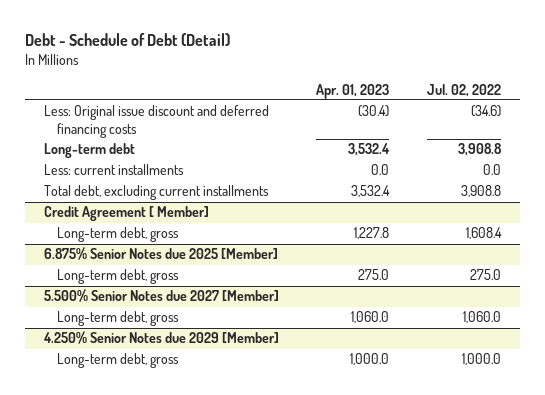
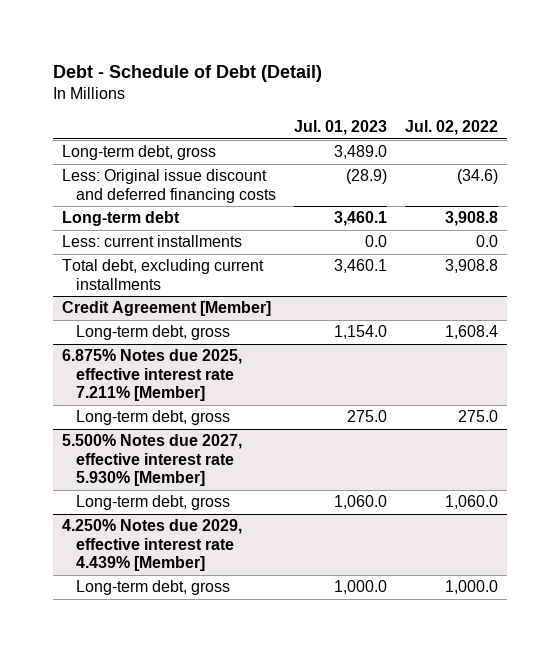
- | Apr. 01, 2023 | Jul. 02, 2022
+ | Jul. 01, 2023 | Jul. 02, 2022
+ Long-term debt, gross | 3,489.0 |
- Credit Agreement [ Member]
+ Credit Agreement [Member]
- 6.875% Senior Notes due 2025 [Member]
+ 6.875% Notes due 2025, effective interest rate 7.211% [Member]
- 5.500% Senior Notes due 2027 [Member]
+ 5.500% Notes due 2027, effective interest rate 5.930% [Member]
- 4.250% Senior Notes due 2029 [Member]
+ 4.250% Notes due 2029, effective interest rate 4.439% [Member]

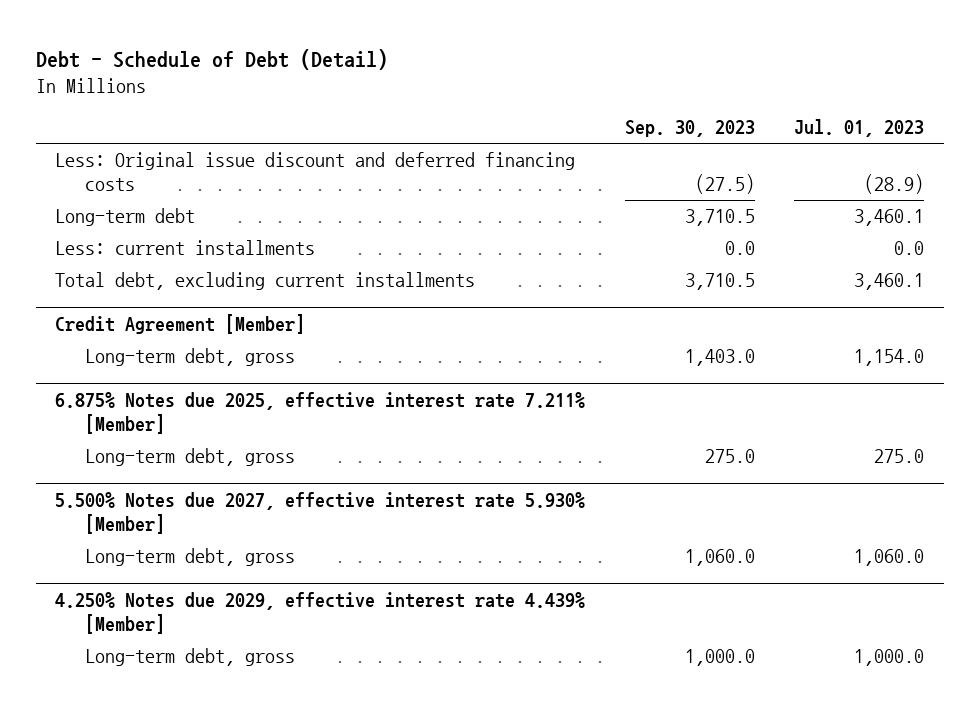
- | Jul. 01, 2023 | Jul. 02, 2022
+ | Sep. 30, 2023 | Jul. 01, 2023
- Long-term debt, gross | 3,489.0 |

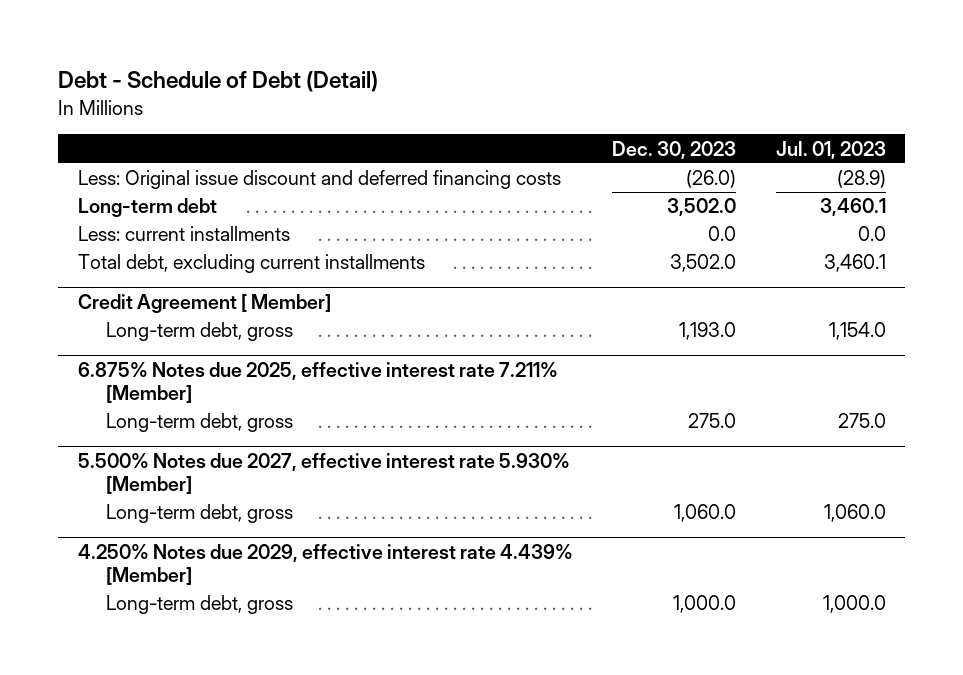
- | Sep. 30, 2023 | Jul. 01, 2023
+ | Dec. 30, 2023 | Jul. 01, 2023
- Credit Agreement [Member]
+ Credit Agreement [ Member]

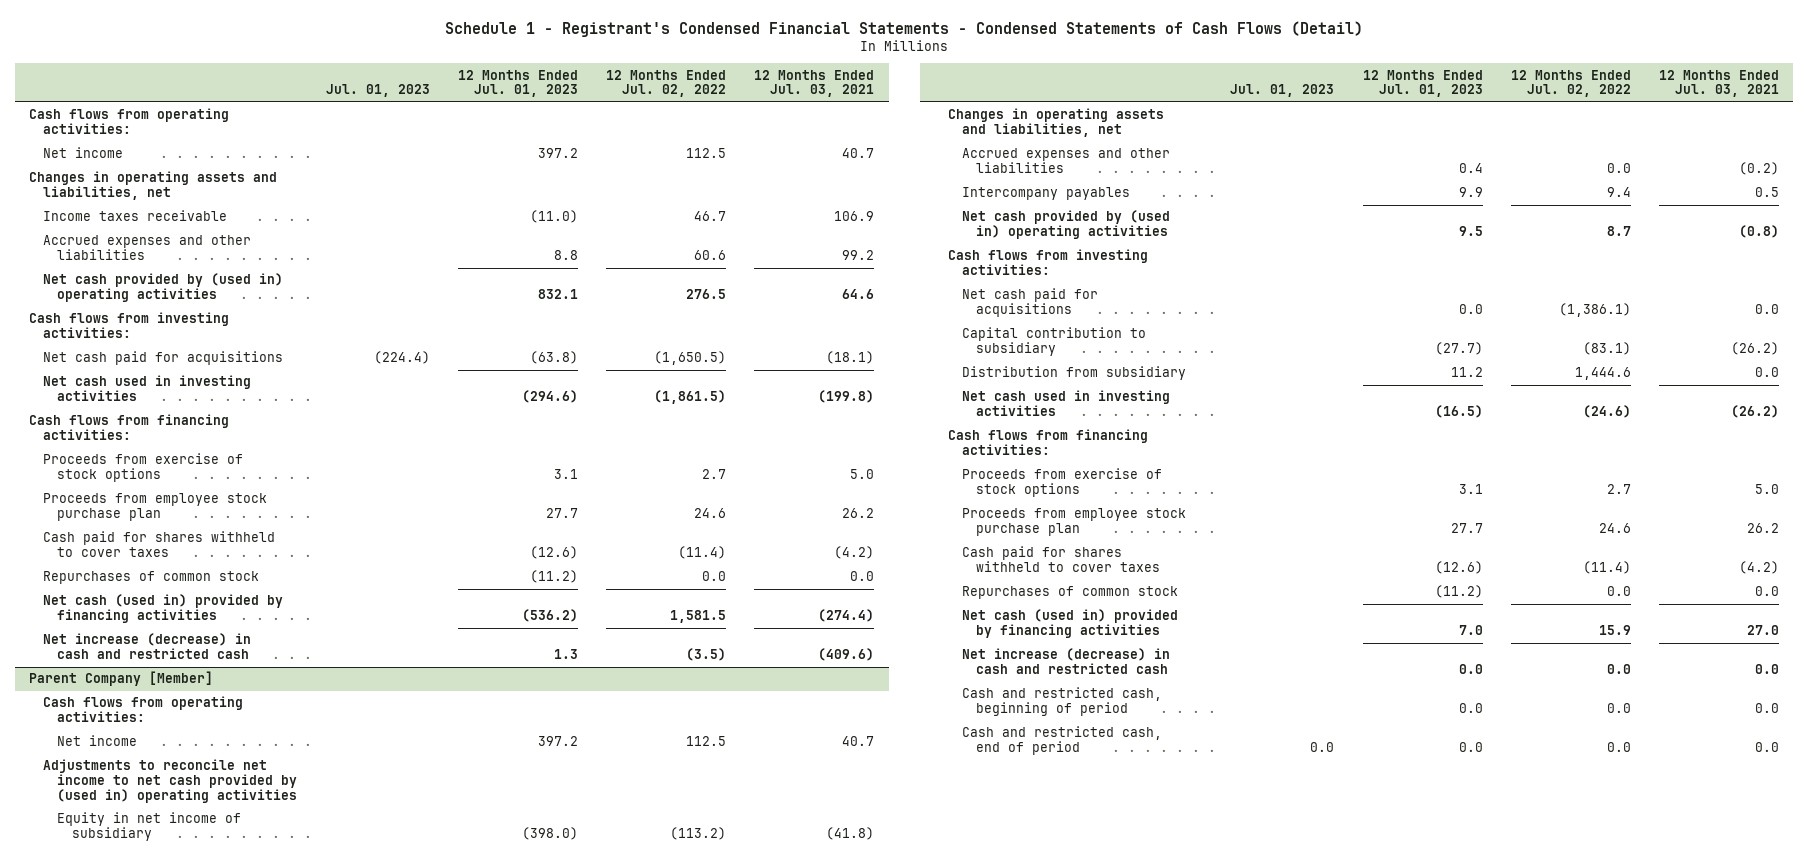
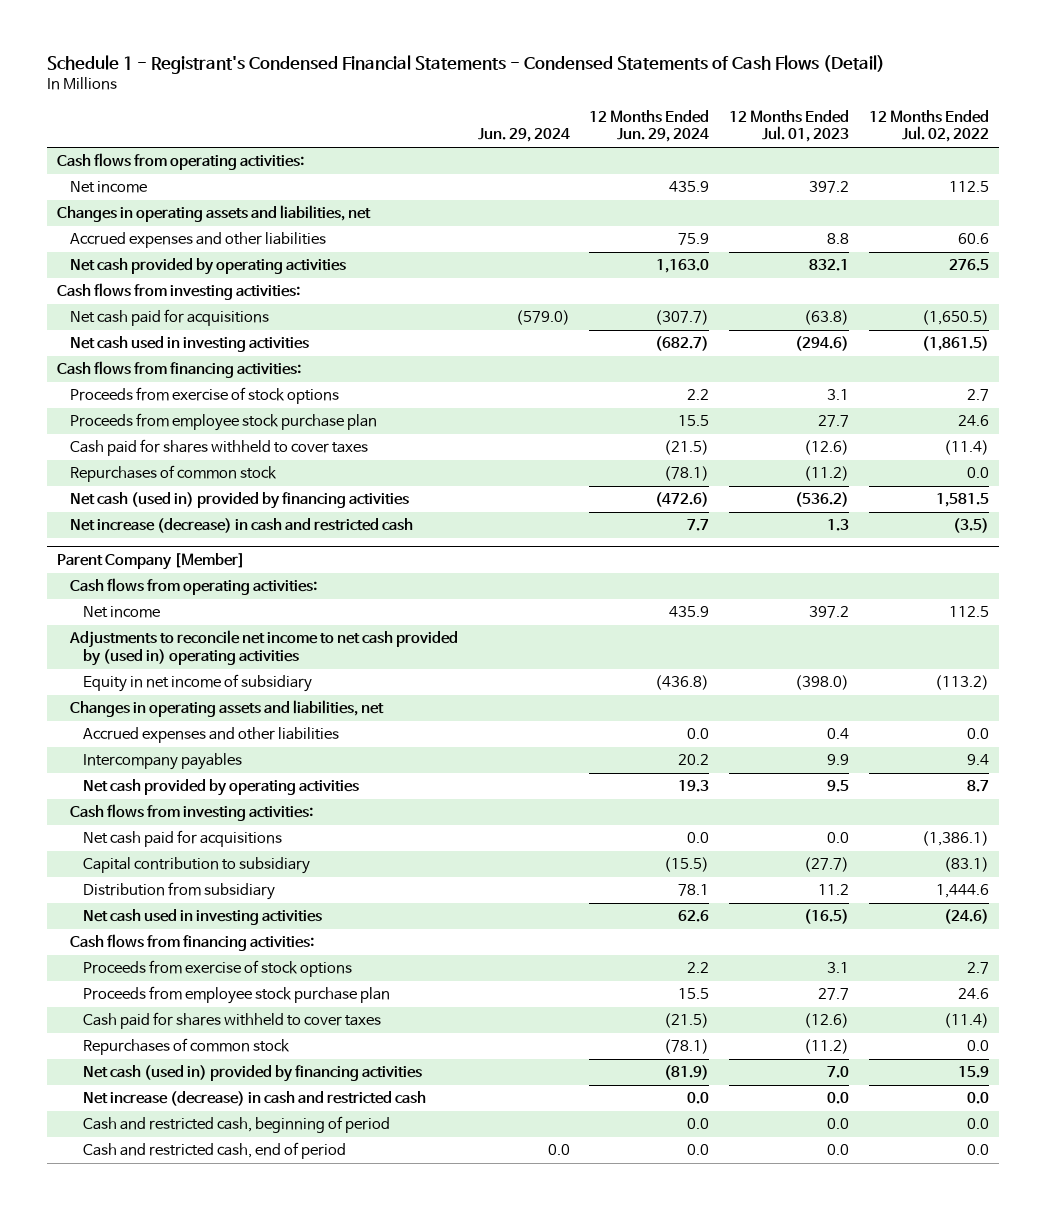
- | Jul. 01, 2023 | 12 Months Ended Jul. 01, 2023 | 12 Months Ended Jul. 02, 2022 | 12 Months Ended Jul. 03, 2021
+ | Jun. 29, 2024 | 12 Months Ended Jun. 29, 2024 | 12 Months Ended Jul. 01, 2023 | 12 Months Ended Jul. 02, 2022
- Income taxes receivable | | (11.0) | 46.7 | 106.9
- Net cash provided by (used in) operating activities | | 832.1 | 276.5 | 64.6
+ Net cash provided by operating activities | | 1,163.0 | 832.1 | 276.5
@ Parent Company [Member]
- Net cash provided by (used in) operating activities | | 9.5 | 8.7 | (0.8)
+ Net cash provided by operating activities | | 19.3 | 9.5 | 8.7

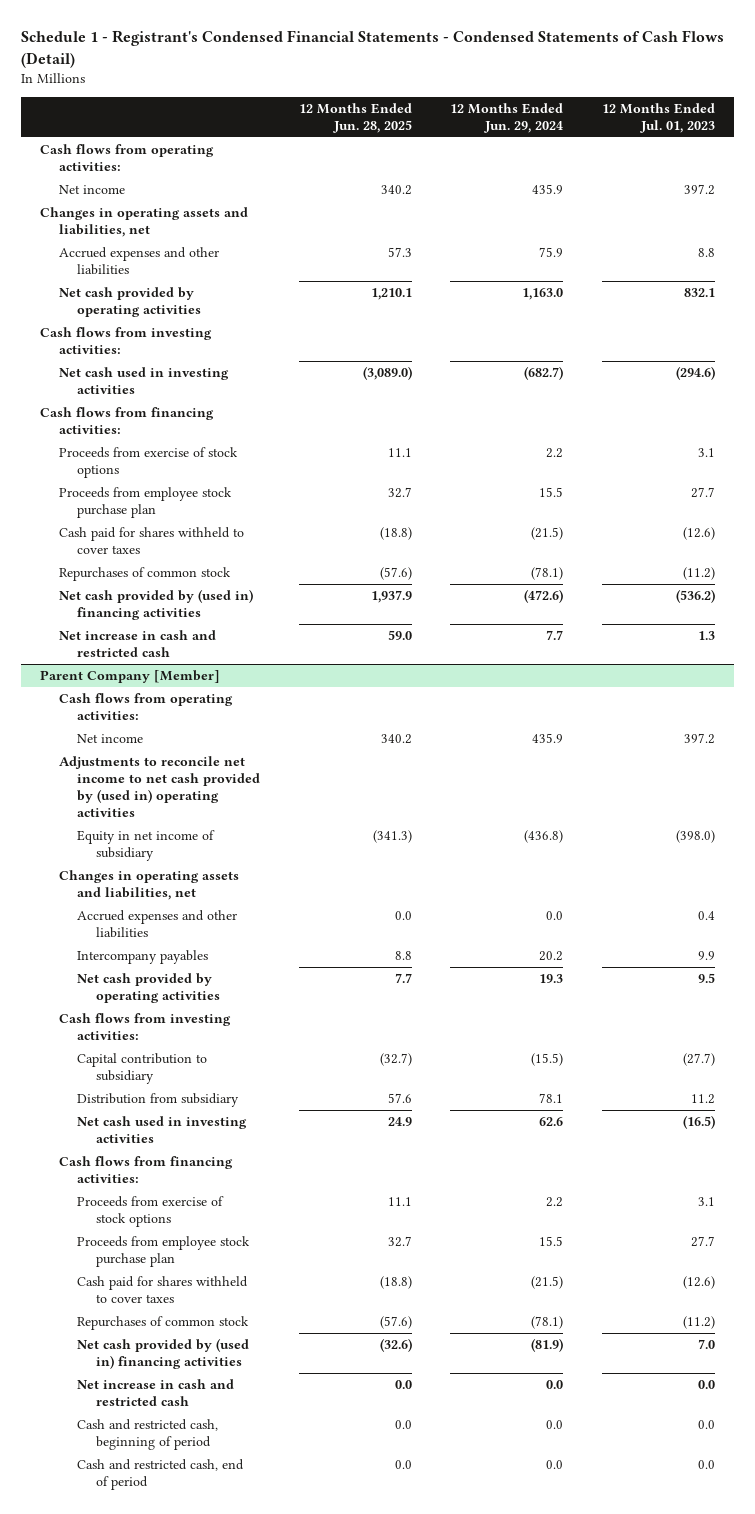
- | Jun. 29, 2024 | 12 Months Ended Jun. 29, 2024 | 12 Months Ended Jul. 01, 2023 | 12 Months Ended Jul. 02, 2022
+ | 12 Months Ended Jun. 28, 2025 | 12 Months Ended Jun. 29, 2024 | 12 Months Ended Jul. 01, 2023
- Net cash paid for acquisitions | (579.0) | (307.7) | (63.8) | (1,650.5)
- Net cash (used in) provided by financing activities | | (472.6) | (536.2) | 1,581.5
- Net increase (decrease) in cash and restricted cash | | 7.7 | 1.3 | (3.5)
+ Net cash provided by (used in) financing activities | 1,937.9 | (472.6) | (536.2)
+ Net increase in cash and restricted cash | 59.0 | 7.7 | 1.3
@ Parent Company [Member]
- Net cash paid for acquisitions | | 0.0 | 0.0 | (1,386.1)
- Net cash (used in) provided by financing activities | | (81.9) | 7.0 | 15.9
- Net increase (decrease) in cash and restricted cash | | 0.0 | 0.0 | 0.0
+ Net cash provided by (used in) financing activities | (32.6) | (81.9) | 7.0
+ Net increase in cash and restricted cash | 0.0 | 0.0 | 0.0

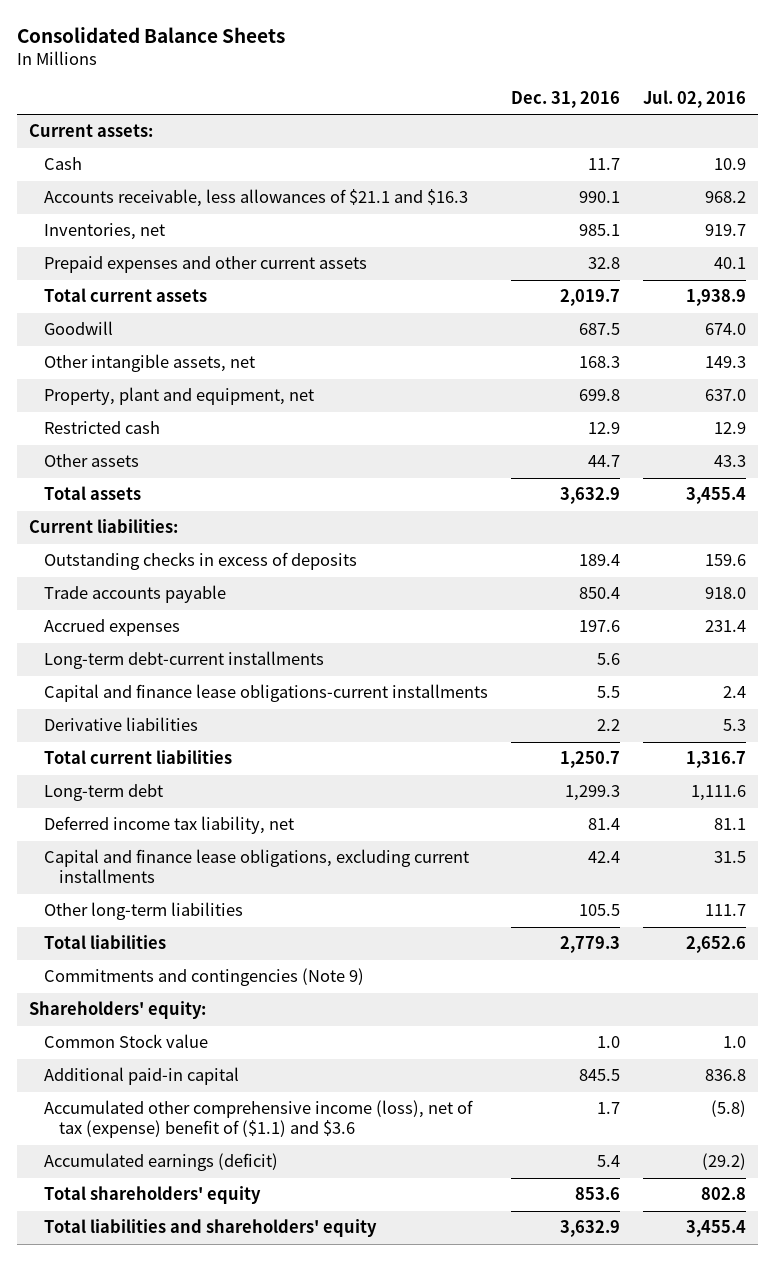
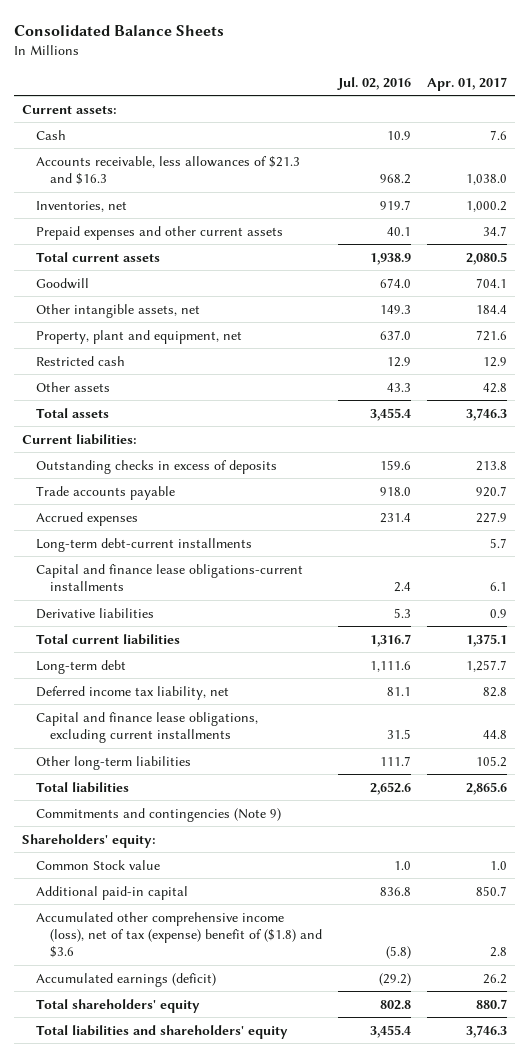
- | Dec. 31, 2016 | Jul. 02, 2016
+ | Jul. 02, 2016 | Apr. 01, 2017
- Accounts receivable, less allowances of $21.1 and $16.3 | 990.1 | 968.2
+ Accounts receivable, less allowances of $21.3 and $16.3 | 968.2 | 1,038.0
- Accumulated other comprehensive income (loss), net of tax (expense) benefit of ($1.1) and $3.6 | 1.7 | (5.8)
+ Accumulated other comprehensive income (loss), net of tax (expense) benefit of ($1.8) and $3.6 | (5.8) | 2.8

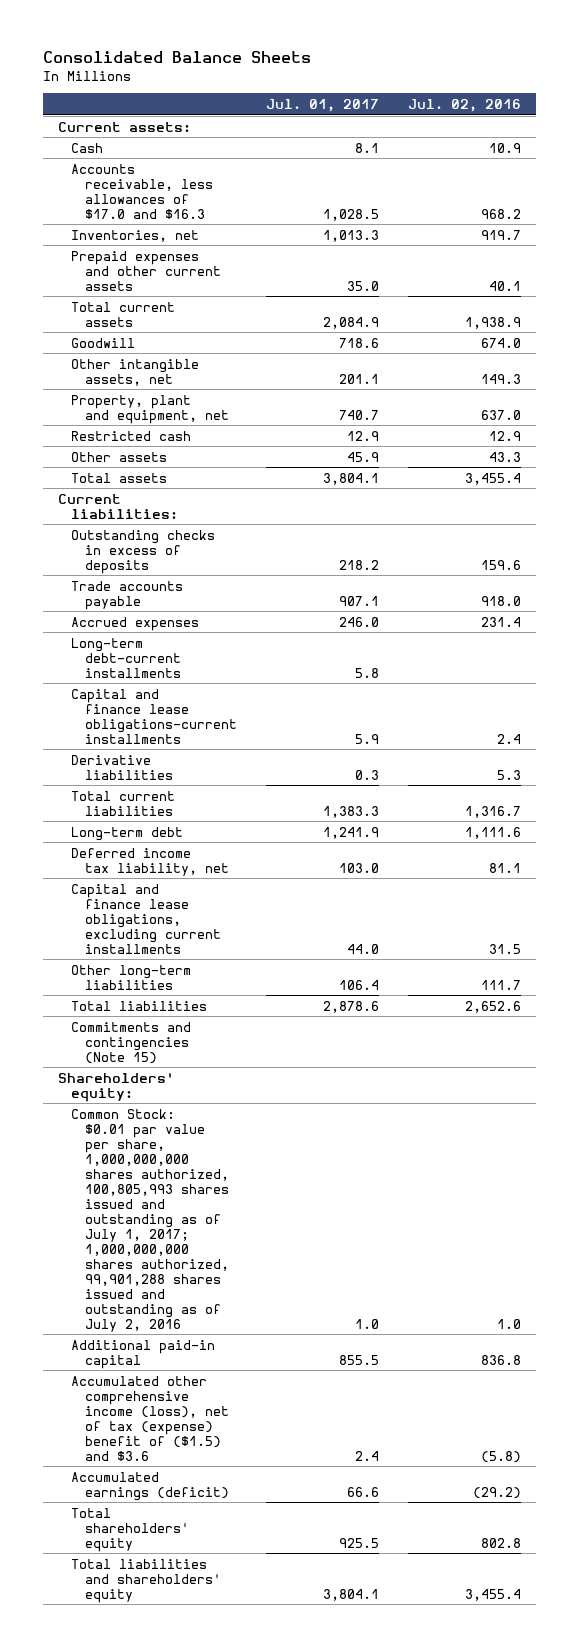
- | Jul. 02, 2016 | Apr. 01, 2017
+ | Jul. 01, 2017 | Jul. 02, 2016
- Accounts receivable, less allowances of $21.3 and $16.3 | 968.2 | 1,038.0
+ Accounts receivable, less allowances of $17.0 and $16.3 | 1,028.5 | 968.2
- Commitments and contingencies (Note 9)
+ Commitments and contingencies (Note 15)
- Common Stock value | 1.0 | 1.0
+ Common Stock: $0.01 par value per share, 1,000,000,000 shares authorized, 100,805,993 shares issued and outstanding as of July 1, 2017; 1,000,000,000 shares authorized, 99,901,288 shares issued and outstanding as of July 2, 2016 | 1.0 | 1.0
- Accumulated other comprehensive income (loss), net of tax (expense) benefit of ($1.8) and $3.6 | (5.8) | 2.8
+ Accumulated other comprehensive income (loss), net of tax (expense) benefit of ($1.5) and $3.6 | 2.4 | (5.8)

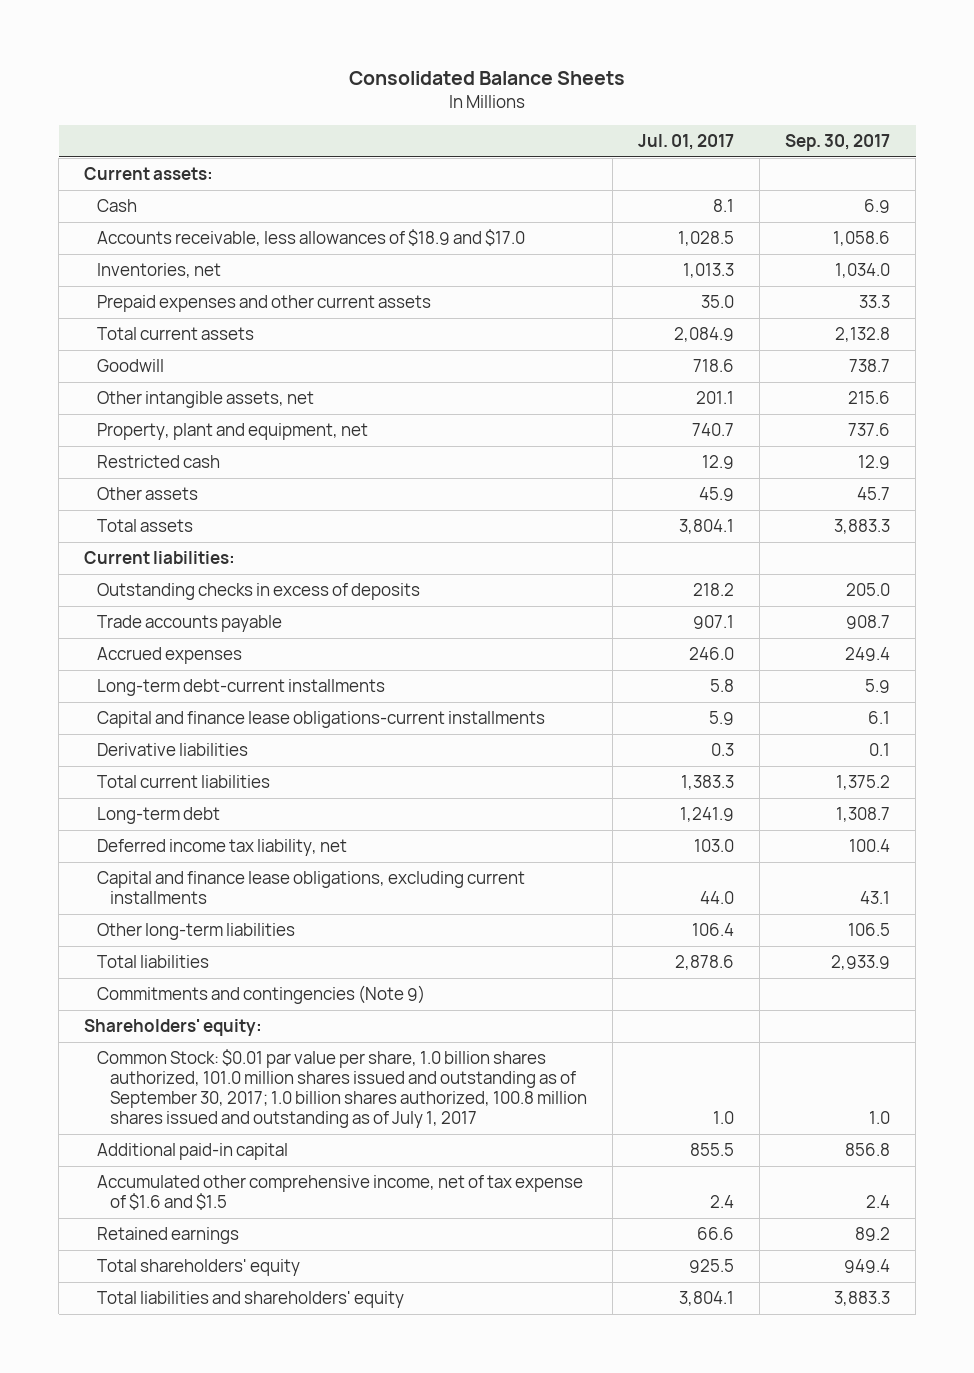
- | Jul. 01, 2017 | Jul. 02, 2016
+ | Jul. 01, 2017 | Sep. 30, 2017
- Accounts receivable, less allowances of $17.0 and $16.3 | 1,028.5 | 968.2
+ Accounts receivable, less allowances of $18.9 and $17.0 | 1,028.5 | 1,058.6
- Commitments and contingencies (Note 15)
+ Commitments and contingencies (Note 9)
- Common Stock: $0.01 par value per share, 1,000,000,000 shares authorized, 100,805,993 shares issued and outstanding as of July 1, 2017; 1,000,000,000 shares authorized, 99,901,288 shares issued and outstanding as of July 2, 2016 | 1.0 | 1.0
+ Common Stock: $0.01 par value per share, 1.0 billion shares authorized, 101.0 million shares issued and outstanding as of September 30, 2017; 1.0 billion shares authorized, 100.8 million shares issued and outstanding as of July 1, 2017 | 1.0 | 1.0
- Accumulated other comprehensive income (loss), net of tax (expense) benefit of ($1.5) and $3.6 | 2.4 | (5.8)
- Accumulated earnings (deficit) | 66.6 | (29.2)
+ Accumulated other comprehensive income, net of tax expense of $1.6 and $1.5 | 2.4 | 2.4
+ Retained earnings | 66.6 | 89.2

